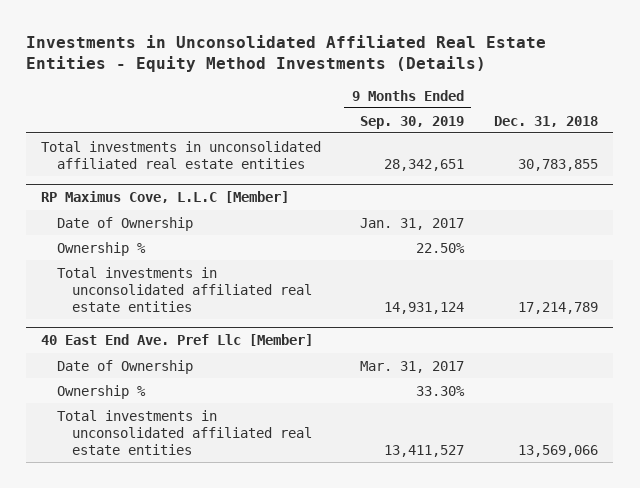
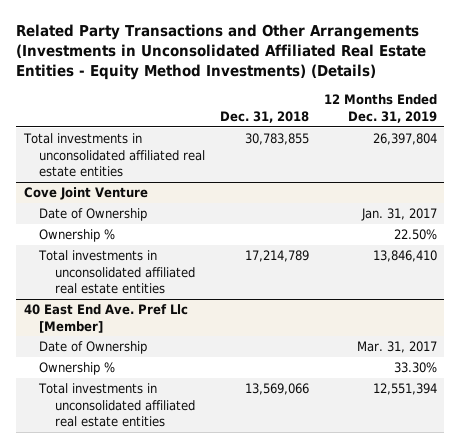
- Investments in Unconsolidated Affiliated Real Estate Entities - Equity Method Investments (Details)
+ Related Party Transactions and Other Arrangements (Investments in Unconsolidated Affiliated Real Estate Entities - Equity Method Investments) (Details)
- | 9 Months Ended Sep. 30, 2019 | Dec. 31, 2018
+ | Dec. 31, 2018 | 12 Months Ended Dec. 31, 2019
- RP Maximus Cove, L.L.C [Member]
+ Cove Joint Venture

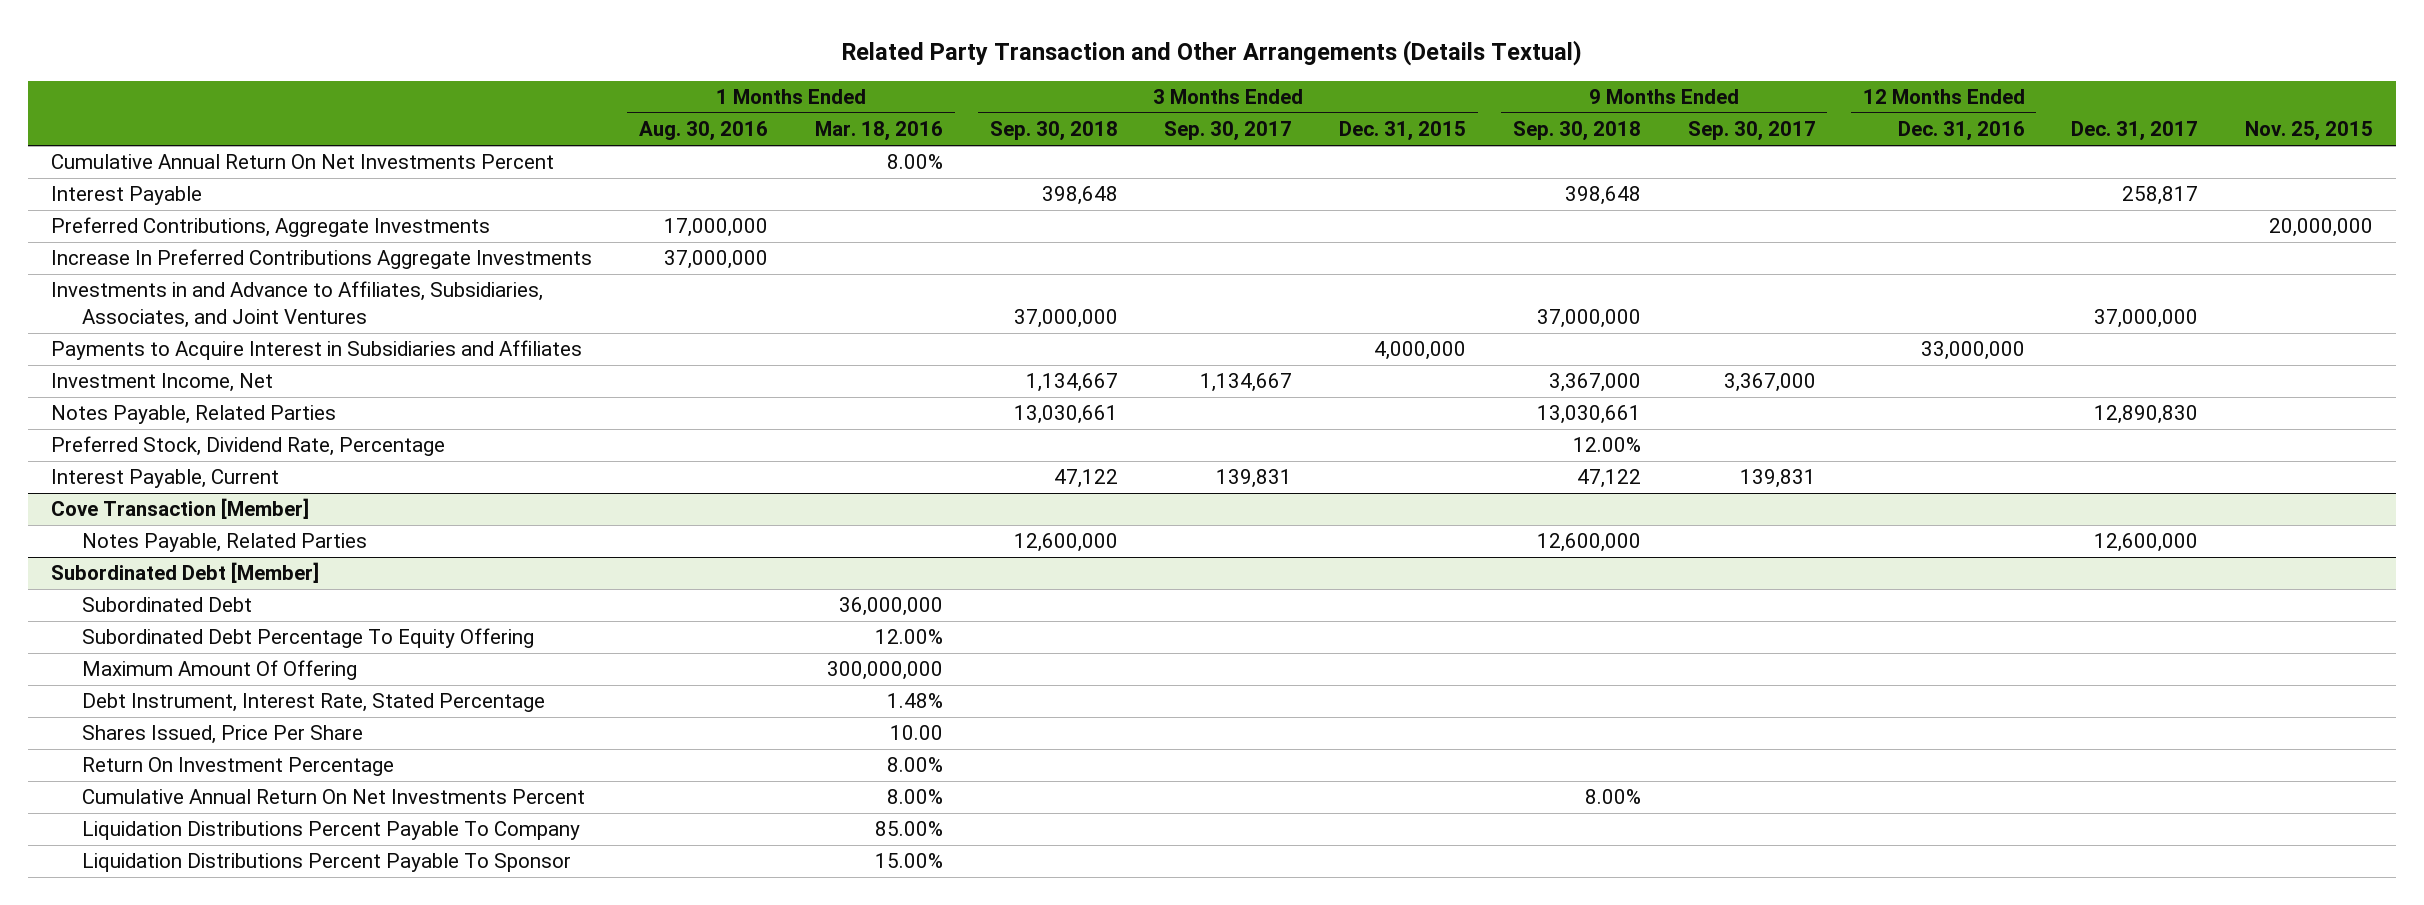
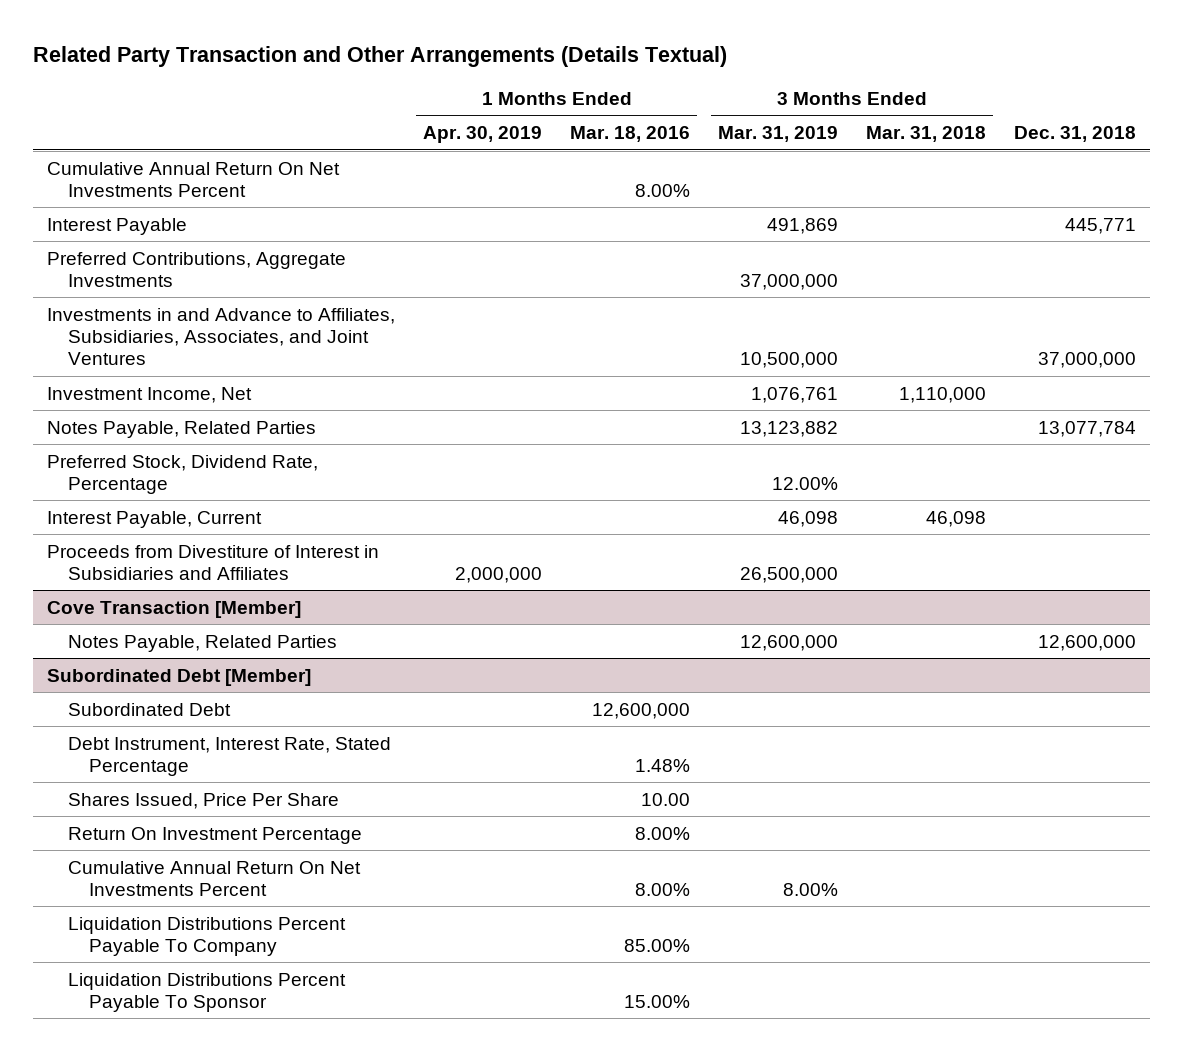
- | 1 Months Ended Aug. 30, 2016 | 1 Months Ended Mar. 18, 2016 | 3 Months Ended Sep. 30, 2018 | 3 Months Ended Sep. 30, 2017 | 3 Months Ended Dec. 31, 2015 | 9 Months Ended Sep. 30, 2018 | 9 Months Ended Sep. 30, 2017 | 12 Months Ended Dec. 31, 2016 | Dec. 31, 2017 | Nov. 25, 2015
+ | 1 Months Ended Apr. 30, 2019 | 1 Months Ended Mar. 18, 2016 | 3 Months Ended Mar. 31, 2019 | 3 Months Ended Mar. 31, 2018 | Dec. 31, 2018
- Increase In Preferred Contributions Aggregate Investments | 37,000,000 | | | | | | | | |
- Payments to Acquire Interest in Subsidiaries and Affiliates | | | | | 4,000,000 | | | 33,000,000 | |
+ Proceeds from Divestiture of Interest in Subsidiaries and Affiliates | 2,000,000 | | 26,500,000 | |
@ Subordinated Debt [Member]
- Subordinated Debt | | 36,000,000 | | | | | | | |
- Subordinated Debt Percentage To Equity Offering | | 12.00% | | | | | | | |
- Maximum Amount Of Offering | | 300,000,000 | | | | | | | |
+ Subordinated Debt | | 12,600,000 | | |

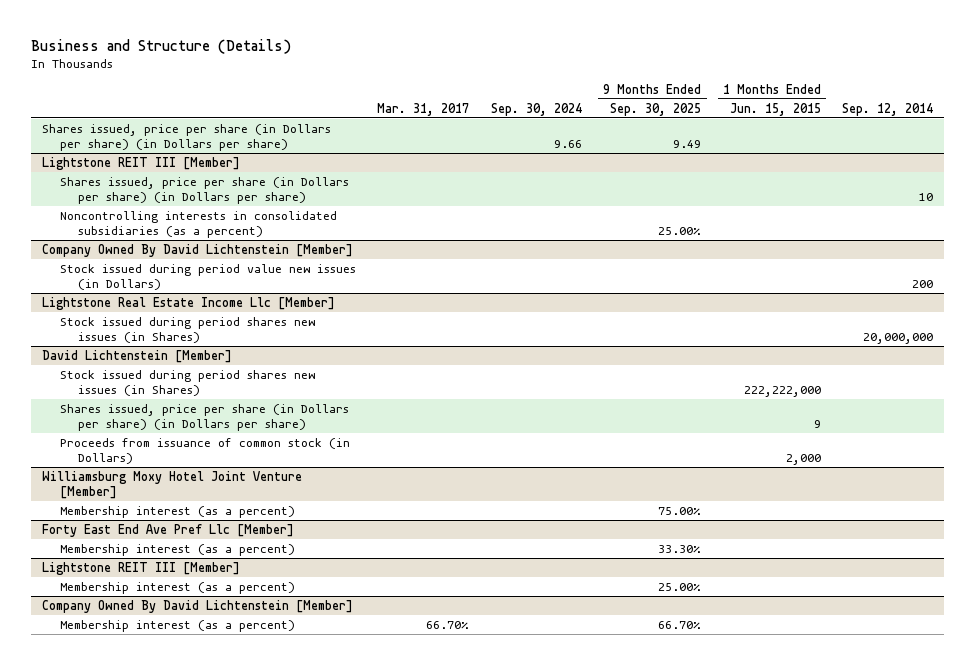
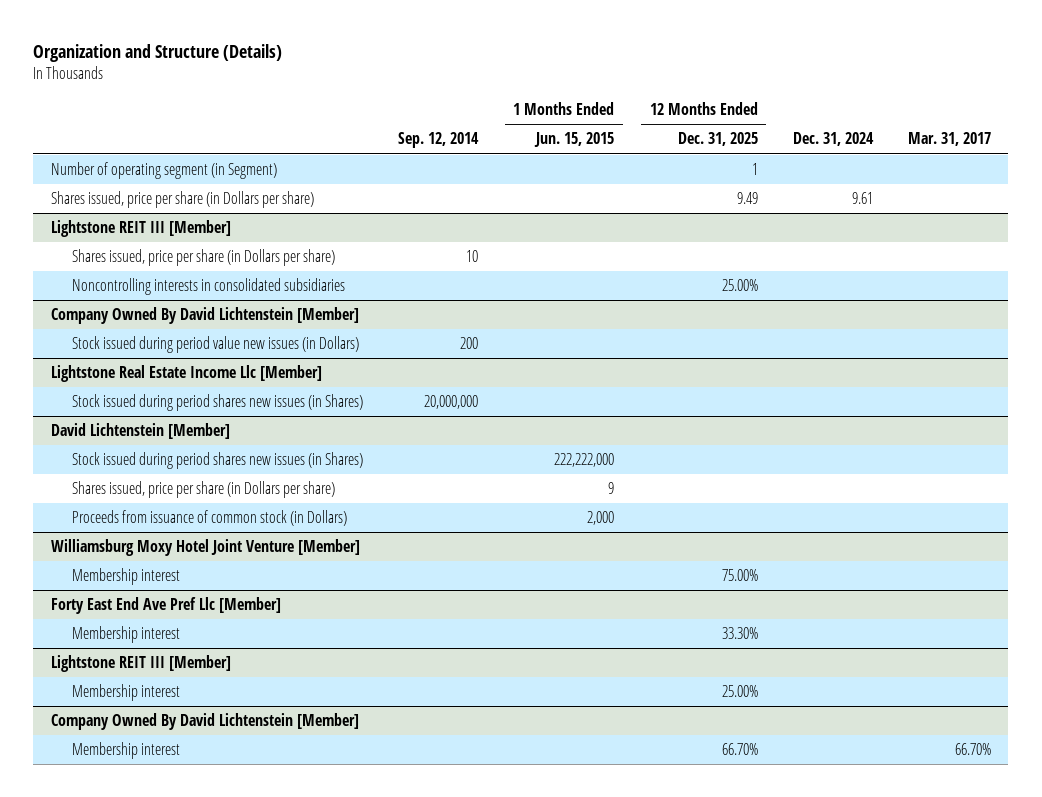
- Business and Structure (Details)
+ Organization and Structure (Details)
- | Mar. 31, 2017 | Sep. 30, 2024 | 9 Months Ended Sep. 30, 2025 | 1 Months Ended Jun. 15, 2015 | Sep. 12, 2014
+ | Sep. 12, 2014 | 1 Months Ended Jun. 15, 2015 | 12 Months Ended Dec. 31, 2025 | Dec. 31, 2024 | Mar. 31, 2017
- Shares issued, price per share (in Dollars per share) (in Dollars per share) | | 9.66 | 9.49 | |
+ Number of operating segment (in Segment) | | | 1 | |
+ Shares issued, price per share (in Dollars per share) | | | 9.49 | 9.61 |
@ Lightstone REIT III [Member]
- Shares issued, price per share (in Dollars per share) (in Dollars per share) | | | | | 10
- Noncontrolling interests in consolidated subsidiaries (as a percent) | | | 25.00% | |
+ Shares issued, price per share (in Dollars per share) | 10 | | | |
+ Noncontrolling interests in consolidated subsidiaries | | | 25.00% | |
@ David Lichtenstein [Member]
- Shares issued, price per share (in Dollars per share) (in Dollars per share) | | | | 9 |
+ Shares issued, price per share (in Dollars per share) | | 9 | | |
@ Williamsburg Moxy Hotel Joint Venture [Member]
- Membership interest (as a percent) | | | 75.00% | |
+ Membership interest | | | 75.00% | |
@ Forty East End Ave Pref Llc [Member]
- Membership interest (as a percent) | | | 33.30% | |
+ Membership interest | | | 33.30% | |
@ Lightstone REIT III [Member]
- Membership interest (as a percent) | | | 25.00% | |
+ Membership interest | | | 25.00% | |
@ Company Owned By David Lichtenstein [Member]
- Membership interest (as a percent) | 66.70% | | 66.70% | |
+ Membership interest | | | 66.70% | | 66.70%

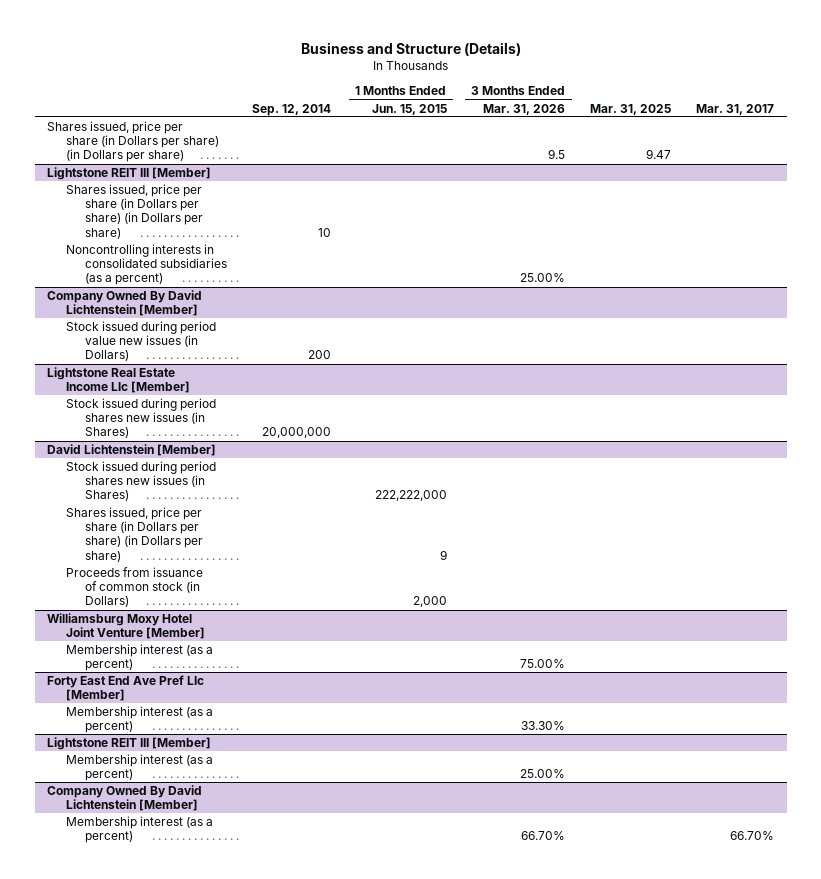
- Organization and Structure (Details)
+ Business and Structure (Details)
- | Sep. 12, 2014 | 1 Months Ended Jun. 15, 2015 | 12 Months Ended Dec. 31, 2025 | Dec. 31, 2024 | Mar. 31, 2017
+ | Sep. 12, 2014 | 1 Months Ended Jun. 15, 2015 | 3 Months Ended Mar. 31, 2026 | Mar. 31, 2025 | Mar. 31, 2017
- Number of operating segment (in Segment) | | | 1 | |
- Shares issued, price per share (in Dollars per share) | | | 9.49 | 9.61 |
+ Shares issued, price per share (in Dollars per share) (in Dollars per share) | | | 9.5 | 9.47 |
@ Lightstone REIT III [Member]
- Shares issued, price per share (in Dollars per share) | 10 | | | |
- Noncontrolling interests in consolidated subsidiaries | | | 25.00% | |
+ Shares issued, price per share (in Dollars per share) (in Dollars per share) | 10 | | | |
+ Noncontrolling interests in consolidated subsidiaries (as a percent) | | | 25.00% | |
@ David Lichtenstein [Member]
- Shares issued, price per share (in Dollars per share) | | 9 | | |
+ Shares issued, price per share (in Dollars per share) (in Dollars per share) | | 9 | | |
@ Williamsburg Moxy Hotel Joint Venture [Member]
- Membership interest | | | 75.00% | |
+ Membership interest (as a percent) | | | 75.00% | |
@ Forty East End Ave Pref Llc [Member]
- Membership interest | | | 33.30% | |
+ Membership interest (as a percent) | | | 33.30% | |
@ Lightstone REIT III [Member]
- Membership interest | | | 25.00% | |
+ Membership interest (as a percent) | | | 25.00% | |
@ Company Owned By David Lichtenstein [Member]
- Membership interest | | | 66.70% | | 66.70%
+ Membership interest (as a percent) | | | 66.70% | | 66.70%

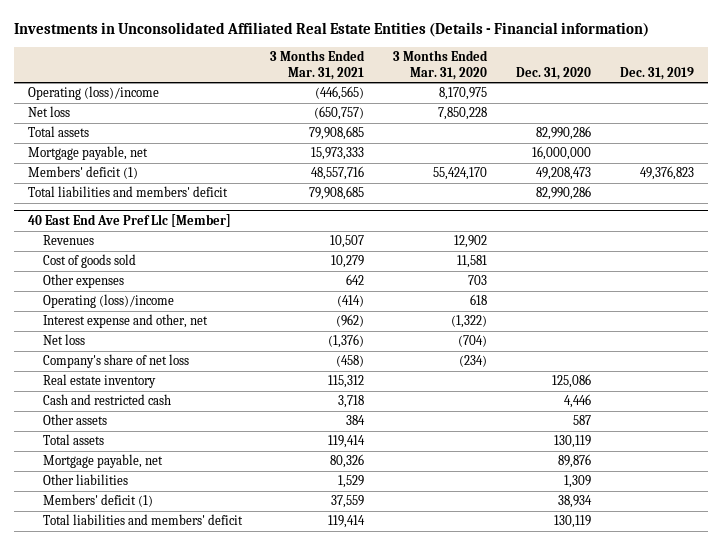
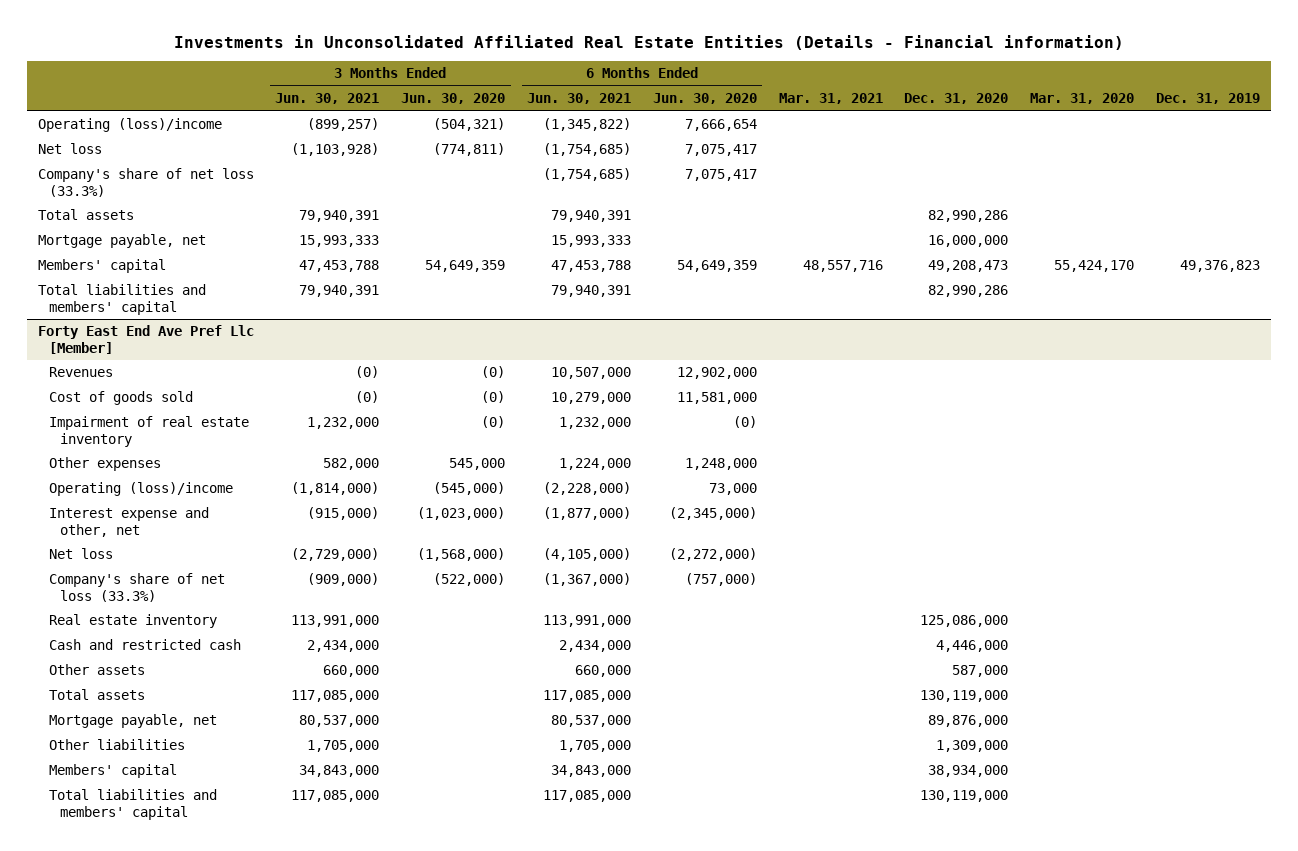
- | 3 Months Ended Mar. 31, 2021 | 3 Months Ended Mar. 31, 2020 | Dec. 31, 2020 | Dec. 31, 2019
+ | 3 Months Ended Jun. 30, 2021 | 3 Months Ended Jun. 30, 2020 | 6 Months Ended Jun. 30, 2021 | 6 Months Ended Jun. 30, 2020 | Mar. 31, 2021 | Dec. 31, 2020 | Mar. 31, 2020 | Dec. 31, 2019
+ Company's share of net loss (33.3%) | | | (1,754,685) | 7,075,417 | | | |
- Members' deficit (1) | 48,557,716 | 55,424,170 | 49,208,473 | 49,376,823
- Total liabilities and members' deficit | 79,908,685 | | 82,990,286 |
- 40 East End Ave Pref Llc [Member]
+ Members' capital | 47,453,788 | 54,649,359 | 47,453,788 | 54,649,359 | 48,557,716 | 49,208,473 | 55,424,170 | 49,376,823
+ Total liabilities and members' capital | 79,940,391 | | 79,940,391 | | | 82,990,286 | |
+ Forty East End Ave Pref Llc [Member]
+ Impairment of real estate inventory | 1,232,000 | (0) | 1,232,000 | (0) | | | |
- Company's share of net loss | (458) | (234) | |
- Real estate inventory | 115,312 | | 125,086 |
- Cash and restricted cash | 3,718 | | 4,446 |
- Other assets | 384 | | 587 |
- Total assets | 119,414 | | 130,119 |
- Mortgage payable, net | 80,326 | | 89,876 |
- Other liabilities | 1,529 | | 1,309 |
- Members' deficit (1) | 37,559 | | 38,934 |
- Total liabilities and members' deficit | 119,414 | | 130,119 |
+ Company's share of net loss (33.3%) | (909,000) | (522,000) | (1,367,000) | (757,000) | | | |
+ Real estate inventory | 113,991,000 | | 113,991,000 | | | 125,086,000 | |
+ Cash and restricted cash | 2,434,000 | | 2,434,000 | | | 4,446,000 | |
+ Other assets | 660,000 | | 660,000 | | | 587,000 | |
+ Total assets | 117,085,000 | | 117,085,000 | | | 130,119,000 | |
+ Mortgage payable, net | 80,537,000 | | 80,537,000 | | | 89,876,000 | |
+ Other liabilities | 1,705,000 | | 1,705,000 | | | 1,309,000 | |
+ Members' capital | 34,843,000 | | 34,843,000 | | | 38,934,000 | |
+ Total liabilities and members' capital | 117,085,000 | | 117,085,000 | | | 130,119,000 | |

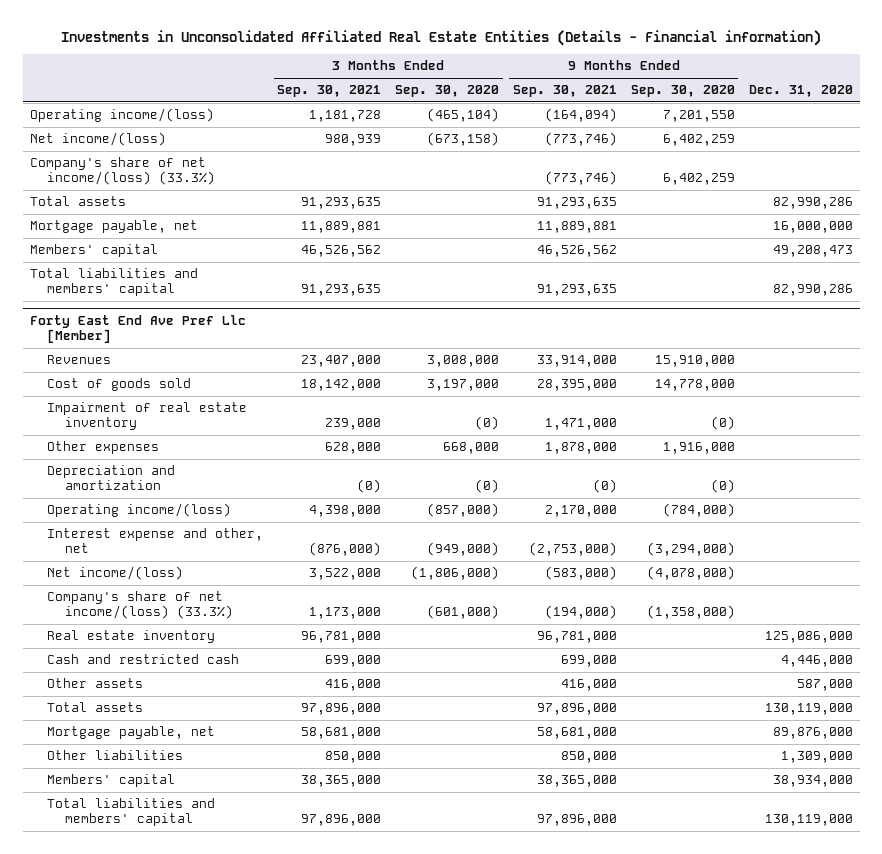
- | 3 Months Ended Jun. 30, 2021 | 3 Months Ended Jun. 30, 2020 | 6 Months Ended Jun. 30, 2021 | 6 Months Ended Jun. 30, 2020 | Mar. 31, 2021 | Dec. 31, 2020 | Mar. 31, 2020 | Dec. 31, 2019
+ | 3 Months Ended Sep. 30, 2021 | 3 Months Ended Sep. 30, 2020 | 9 Months Ended Sep. 30, 2021 | 9 Months Ended Sep. 30, 2020 | Dec. 31, 2020
- Operating (loss)/income | (899,257) | (504,321) | (1,345,822) | 7,666,654 | | | |
- Net loss | (1,103,928) | (774,811) | (1,754,685) | 7,075,417 | | | |
- Company's share of net loss (33.3%) | | | (1,754,685) | 7,075,417 | | | |
+ Operating income/(loss) | 1,181,728 | (465,104) | (164,094) | 7,201,550 |
+ Net income/(loss) | 980,939 | (673,158) | (773,746) | 6,402,259 |
+ Company's share of net income/(loss) (33.3%) | | | (773,746) | 6,402,259 |
@ Forty East End Ave Pref Llc [Member]
- Operating (loss)/income | (1,814,000) | (545,000) | (2,228,000) | 73,000 | | | |
+ Depreciation and amortization | (0) | (0) | (0) | (0) |
+ Operating income/(loss) | 4,398,000 | (857,000) | 2,170,000 | (784,000) |
- Net loss | (2,729,000) | (1,568,000) | (4,105,000) | (2,272,000) | | | |
- Company's share of net loss (33.3%) | (909,000) | (522,000) | (1,367,000) | (757,000) | | | |
+ Net income/(loss) | 3,522,000 | (1,806,000) | (583,000) | (4,078,000) |
+ Company's share of net income/(loss) (33.3%) | 1,173,000 | (601,000) | (194,000) | (1,358,000) |

